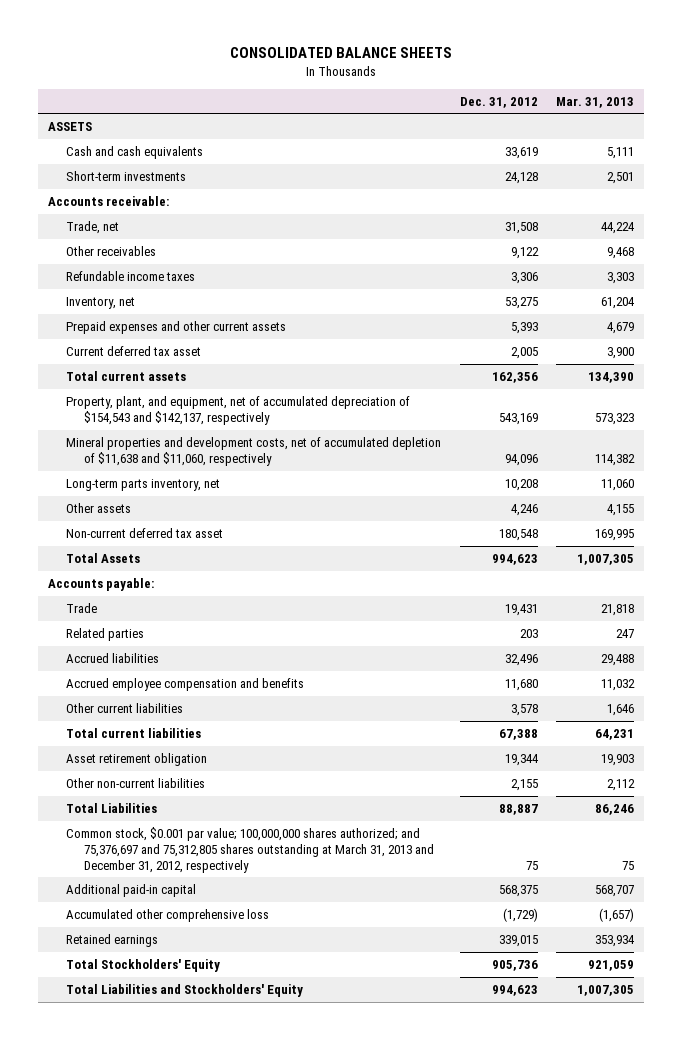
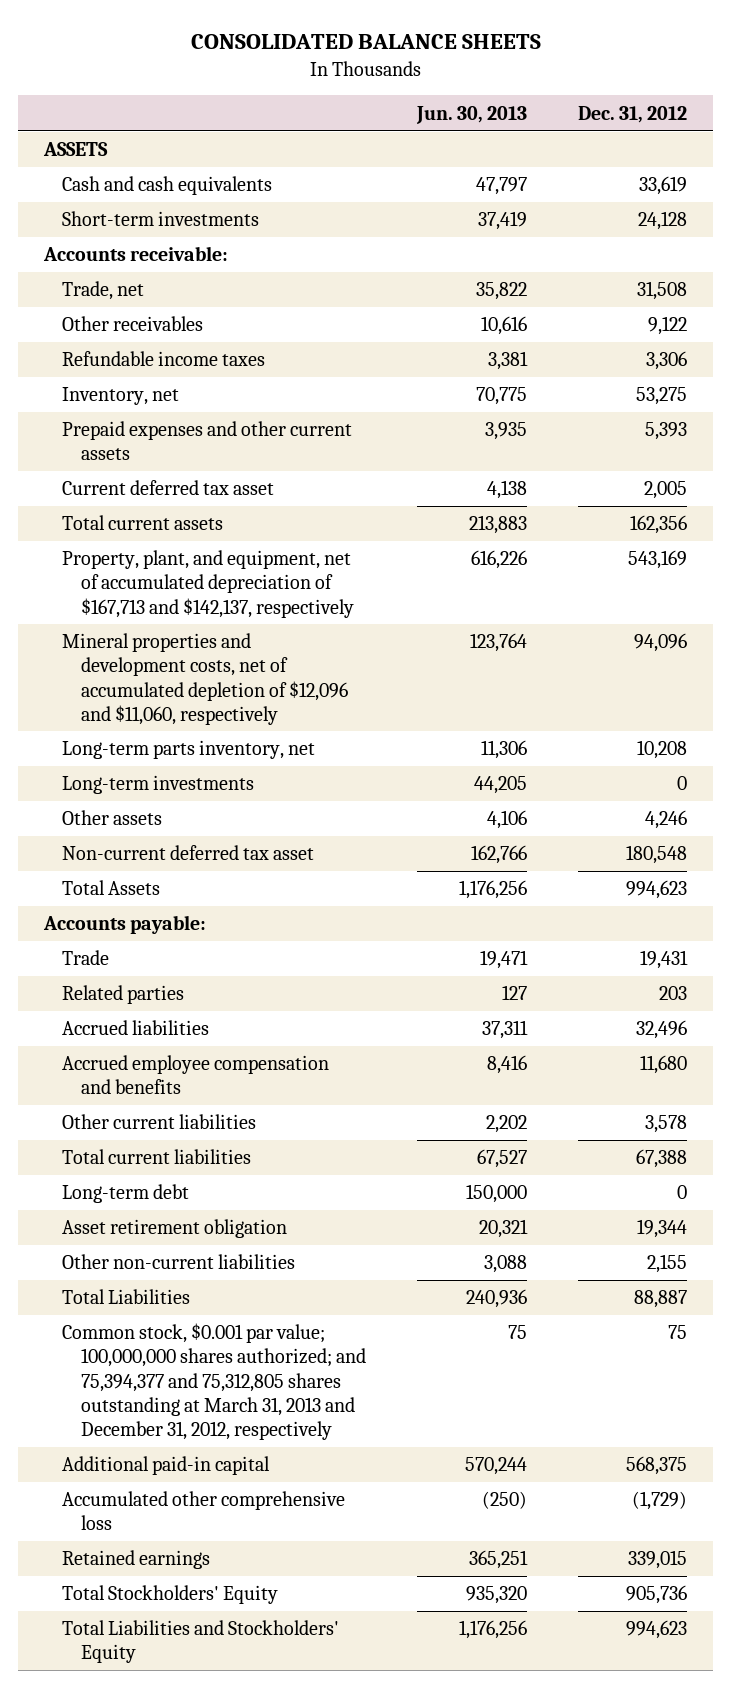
- | Dec. 31, 2012 | Mar. 31, 2013
+ | Jun. 30, 2013 | Dec. 31, 2012
- Property, plant, and equipment, net of accumulated depreciation of $154,543 and $142,137, respectively | 543,169 | 573,323
- Mineral properties and development costs, net of accumulated depletion of $11,638 and $11,060, respectively | 94,096 | 114,382
+ Property, plant, and equipment, net of accumulated depreciation of $167,713 and $142,137, respectively | 616,226 | 543,169
+ Mineral properties and development costs, net of accumulated depletion of $12,096 and $11,060, respectively | 123,764 | 94,096
+ Long-term investments | 44,205 | 0
+ Long-term debt | 150,000 | 0
- Common stock, $0.001 par value; 100,000,000 shares authorized; and 75,376,697 and 75,312,805 shares outstanding at March 31, 2013 and December 31, 2012, respectively | 75 | 75
+ Common stock, $0.001 par value; 100,000,000 shares authorized; and 75,394,377 and 75,312,805 shares outstanding at March 31, 2013 and December 31, 2012, respectively | 75 | 75

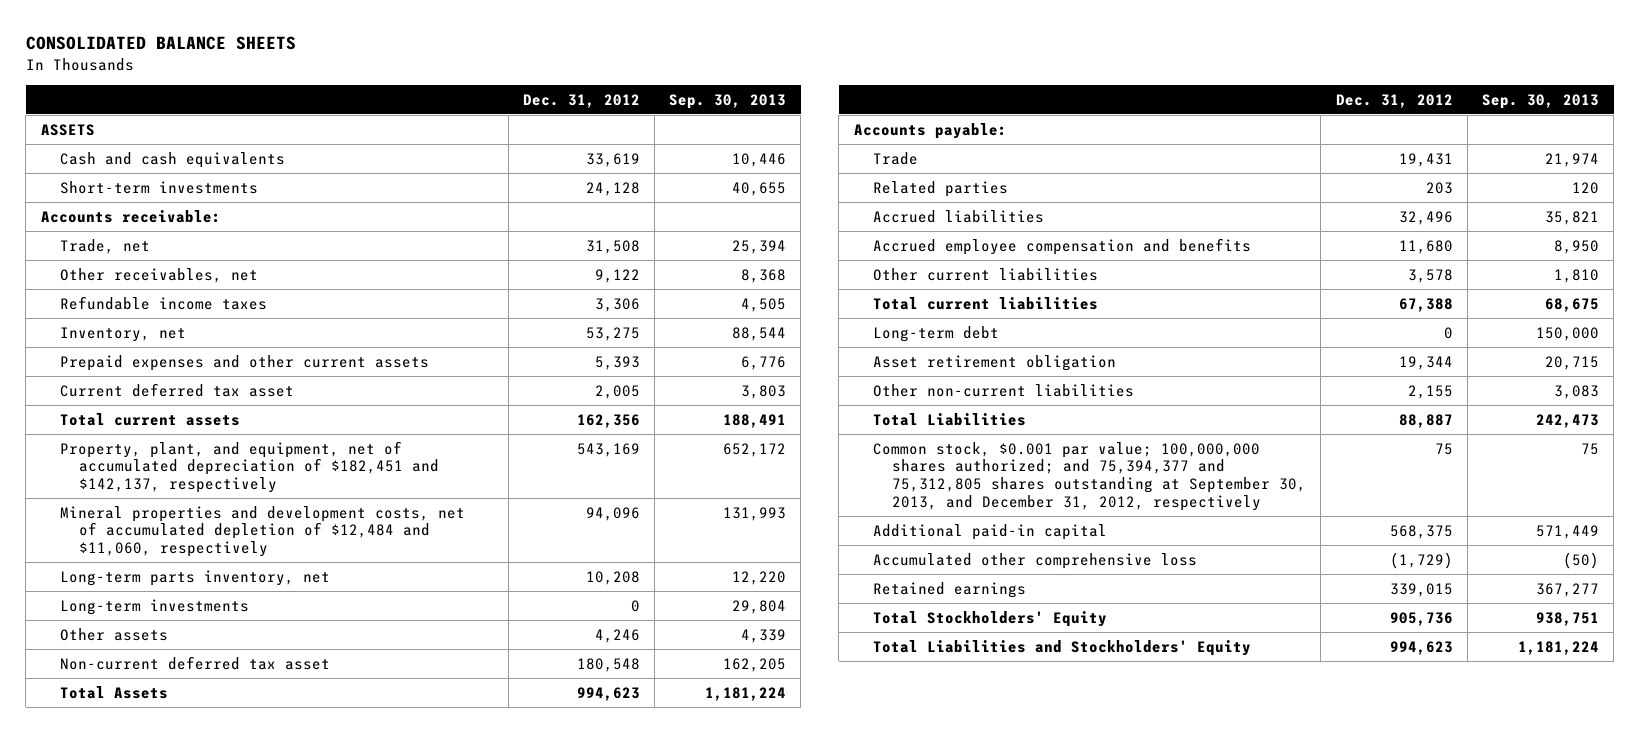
- | Jun. 30, 2013 | Dec. 31, 2012
+ | Dec. 31, 2012 | Sep. 30, 2013
- Other receivables | 10,616 | 9,122
+ Other receivables, net | 9,122 | 8,368
- Property, plant, and equipment, net of accumulated depreciation of $167,713 and $142,137, respectively | 616,226 | 543,169
- Mineral properties and development costs, net of accumulated depletion of $12,096 and $11,060, respectively | 123,764 | 94,096
+ Property, plant, and equipment, net of accumulated depreciation of $182,451 and $142,137, respectively | 543,169 | 652,172
+ Mineral properties and development costs, net of accumulated depletion of $12,484 and $11,060, respectively | 94,096 | 131,993
- Common stock, $0.001 par value; 100,000,000 shares authorized; and 75,394,377 and 75,312,805 shares outstanding at March 31, 2013 and December 31, 2012, respectively | 75 | 75
+ Common stock, $0.001 par value; 100,000,000 shares authorized; and 75,394,377 and 75,312,805 shares outstanding at September 30, 2013, and December 31, 2012, respectively | 75 | 75

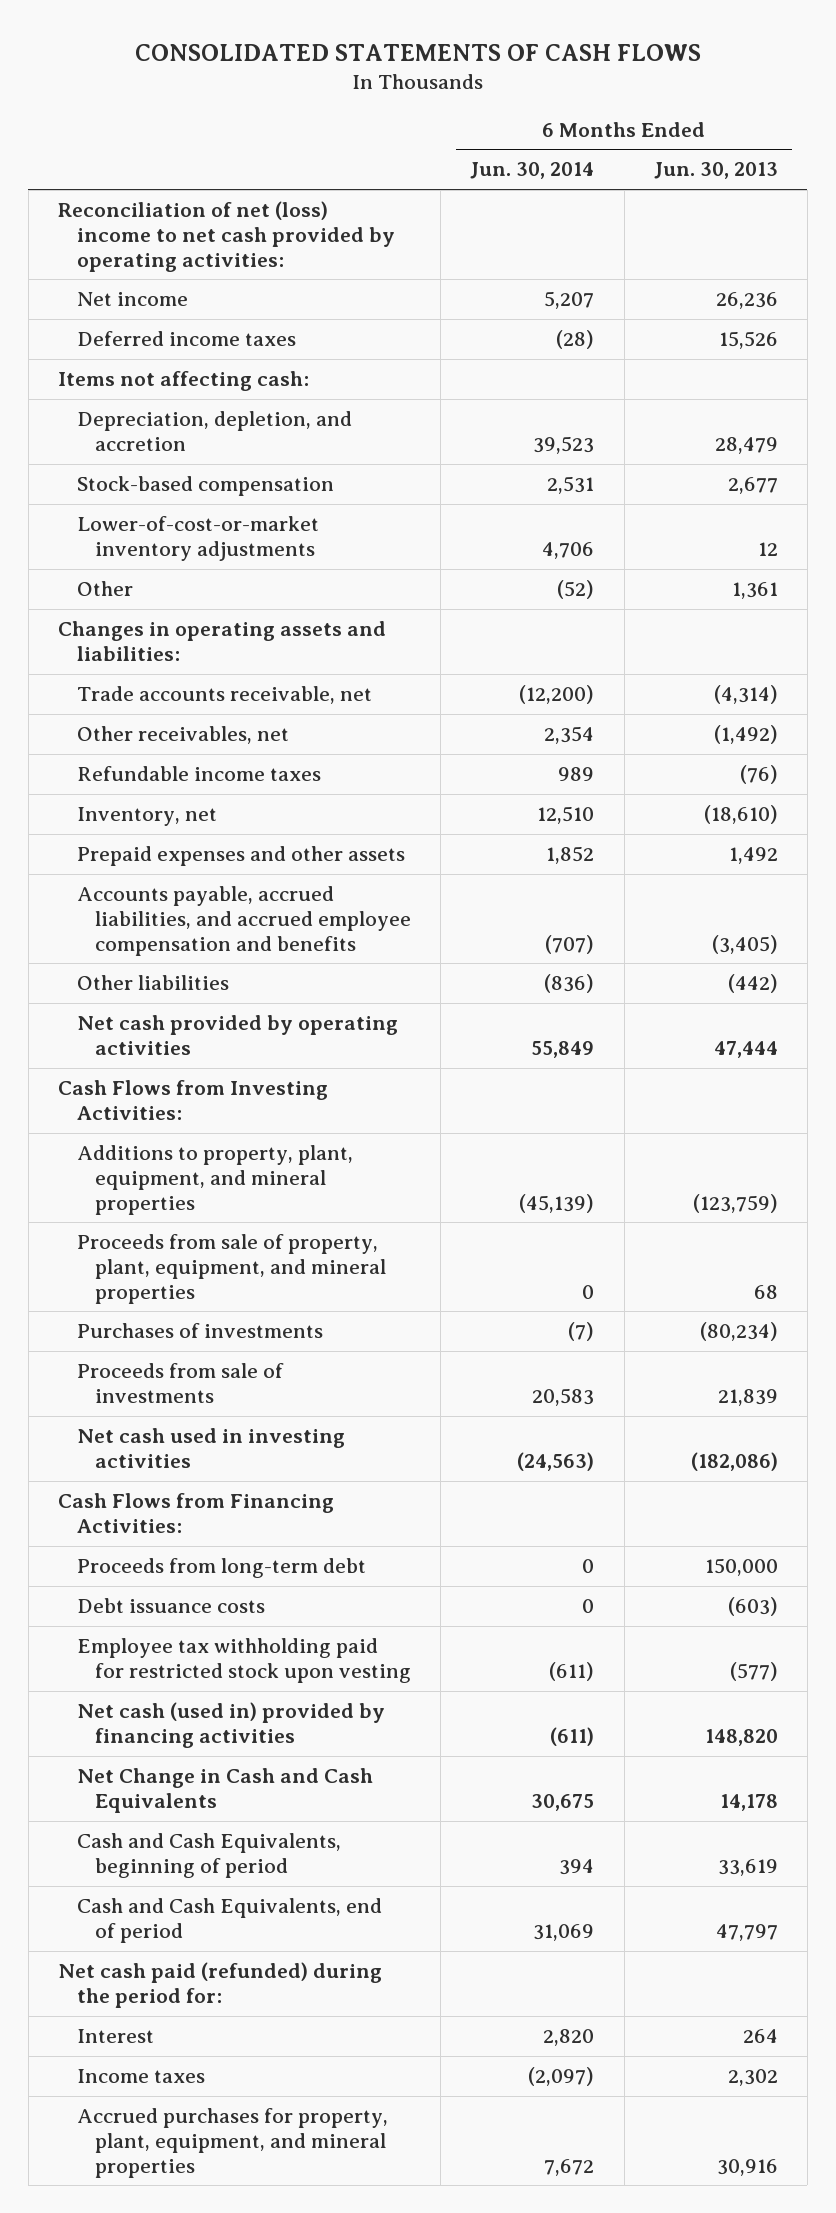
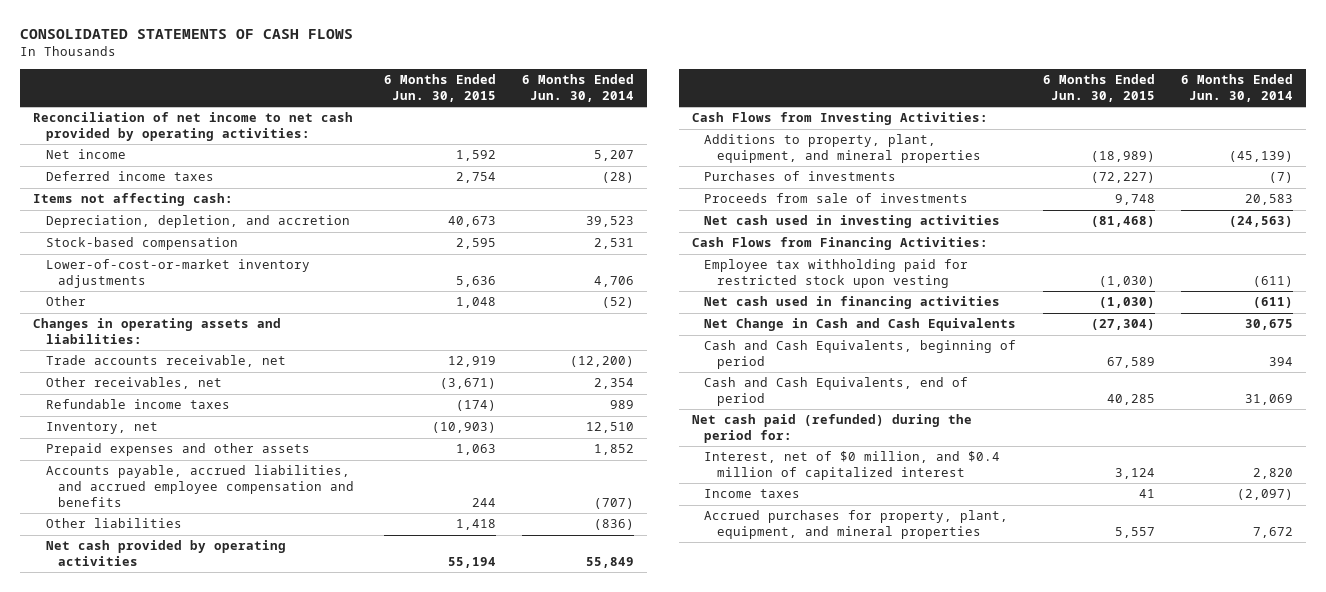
- | 6 Months Ended Jun. 30, 2014 | 6 Months Ended Jun. 30, 2013
+ | 6 Months Ended Jun. 30, 2015 | 6 Months Ended Jun. 30, 2014
- Reconciliation of net (loss) income to net cash provided by operating activities:
+ Reconciliation of net income to net cash provided by operating activities:
- Proceeds from sale of property, plant, equipment, and mineral properties | 0 | 68
- Proceeds from long-term debt | 0 | 150,000
- Debt issuance costs | 0 | (603)
- Net cash (used in) provided by financing activities | (611) | 148,820
+ Net cash used in financing activities | (1,030) | (611)
- Interest | 2,820 | 264
+ Interest, net of $0 million, and $0.4 million of capitalized interest | 3,124 | 2,820

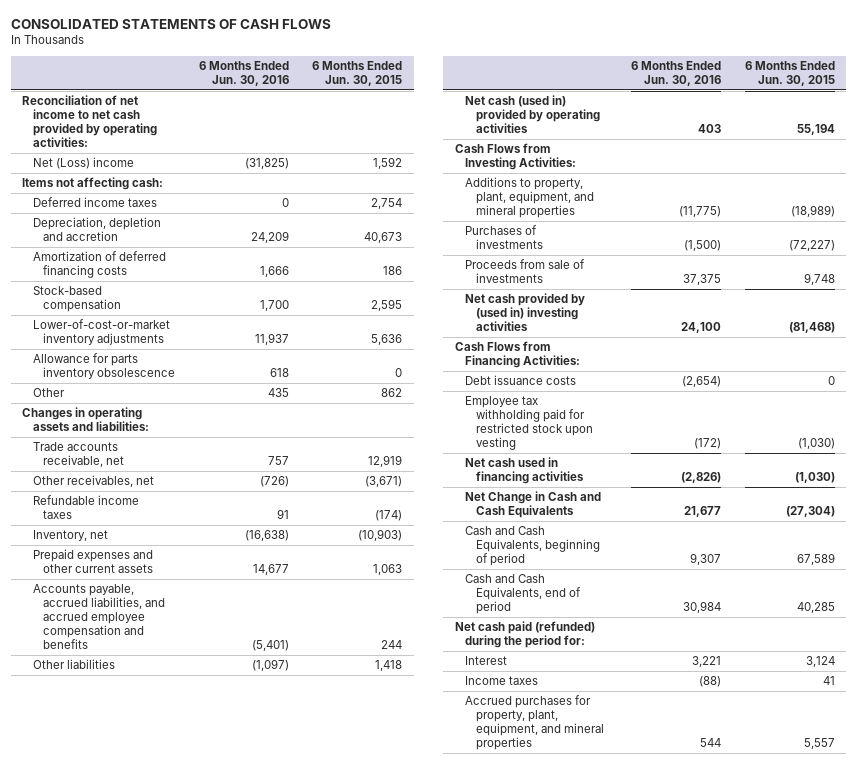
- | 6 Months Ended Jun. 30, 2015 | 6 Months Ended Jun. 30, 2014
+ | 6 Months Ended Jun. 30, 2016 | 6 Months Ended Jun. 30, 2015
- Net income | 1,592 | 5,207
+ Net (Loss) income | (31,825) | 1,592
- Depreciation, depletion, and accretion | 40,673 | 39,523
moved down: Deferred income taxes | 0 | 2,754
+ Depreciation, depletion and accretion | 24,209 | 40,673
+ Amortization of deferred financing costs | 1,666 | 186
- Other | 1,048 | (52)
+ Allowance for parts inventory obsolescence | 618 | 0
+ Other | 435 | 862
- Prepaid expenses and other assets | 1,063 | 1,852
+ Prepaid expenses and other current assets | 14,677 | 1,063
- Net cash provided by operating activities | 55,194 | 55,849
+ Net cash (used in) provided by operating activities | 403 | 55,194
- Net cash used in investing activities | (81,468) | (24,563)
+ Net cash provided by (used in) investing activities | 24,100 | (81,468)
+ Debt issuance costs | (2,654) | 0
- Interest, net of $0 million, and $0.4 million of capitalized interest | 3,124 | 2,820
+ Interest | 3,221 | 3,124

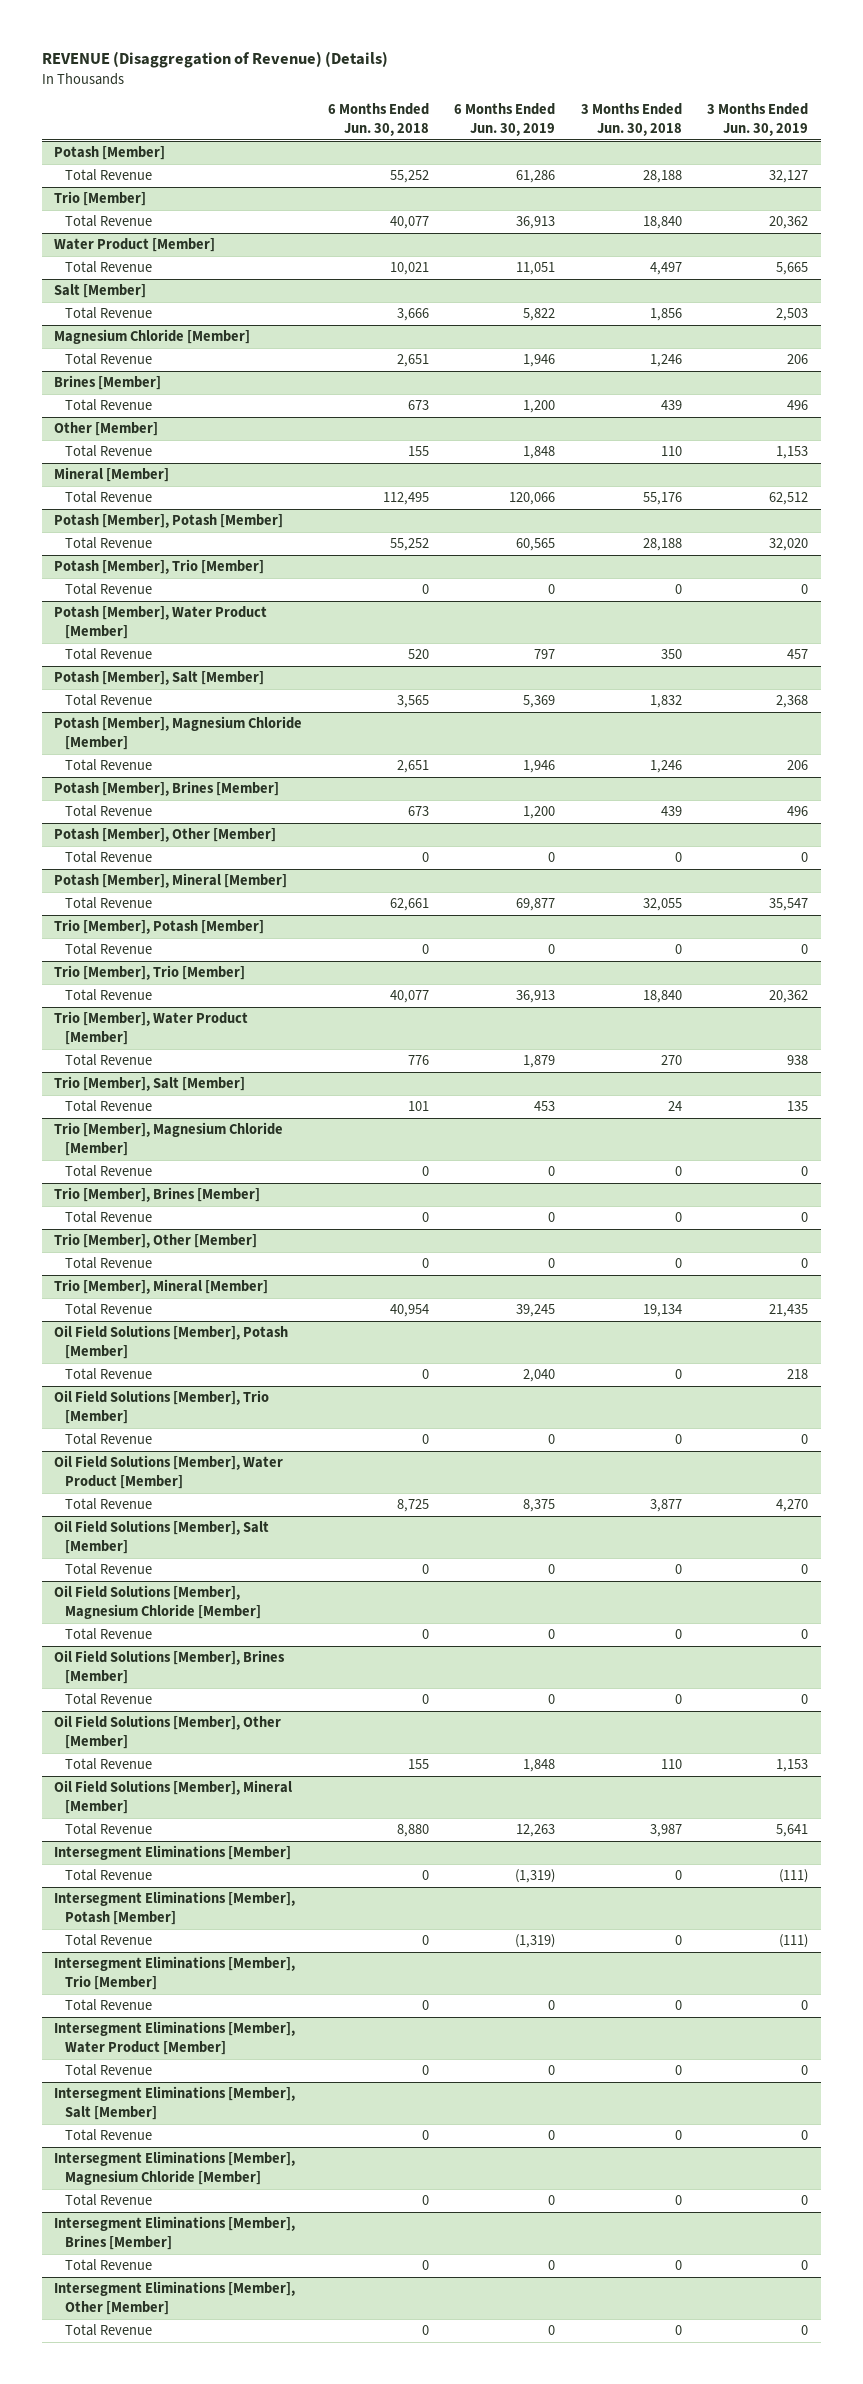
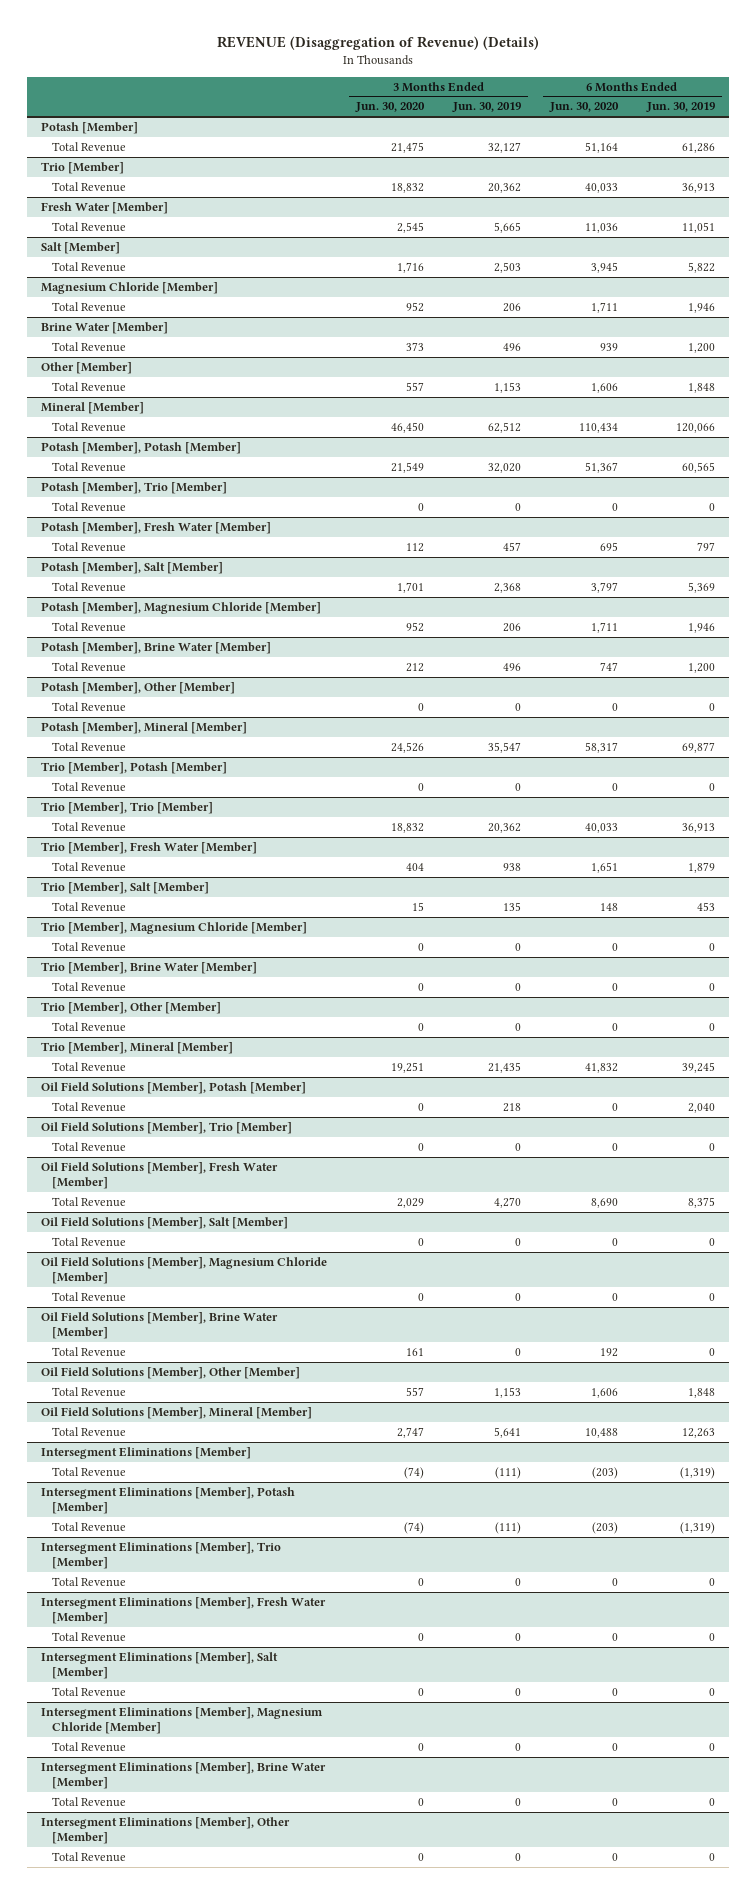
- | 6 Months Ended Jun. 30, 2018 | 6 Months Ended Jun. 30, 2019 | 3 Months Ended Jun. 30, 2018 | 3 Months Ended Jun. 30, 2019
+ | 3 Months Ended Jun. 30, 2020 | 3 Months Ended Jun. 30, 2019 | 6 Months Ended Jun. 30, 2020 | 6 Months Ended Jun. 30, 2019
- Water Product [Member]
+ Fresh Water [Member]
- Brines [Member]
+ Brine Water [Member]
- Potash [Member], Water Product [Member]
+ Potash [Member], Fresh Water [Member]
- Potash [Member], Brines [Member]
+ Potash [Member], Brine Water [Member]
- Trio [Member], Water Product [Member]
+ Trio [Member], Fresh Water [Member]
- Trio [Member], Brines [Member]
+ Trio [Member], Brine Water [Member]
- Oil Field Solutions [Member], Water Product [Member]
+ Oil Field Solutions [Member], Fresh Water [Member]
- Oil Field Solutions [Member], Brines [Member]
+ Oil Field Solutions [Member], Brine Water [Member]
- Intersegment Eliminations [Member], Water Product [Member]
+ Intersegment Eliminations [Member], Fresh Water [Member]
- Intersegment Eliminations [Member], Brines [Member]
+ Intersegment Eliminations [Member], Brine Water [Member]

